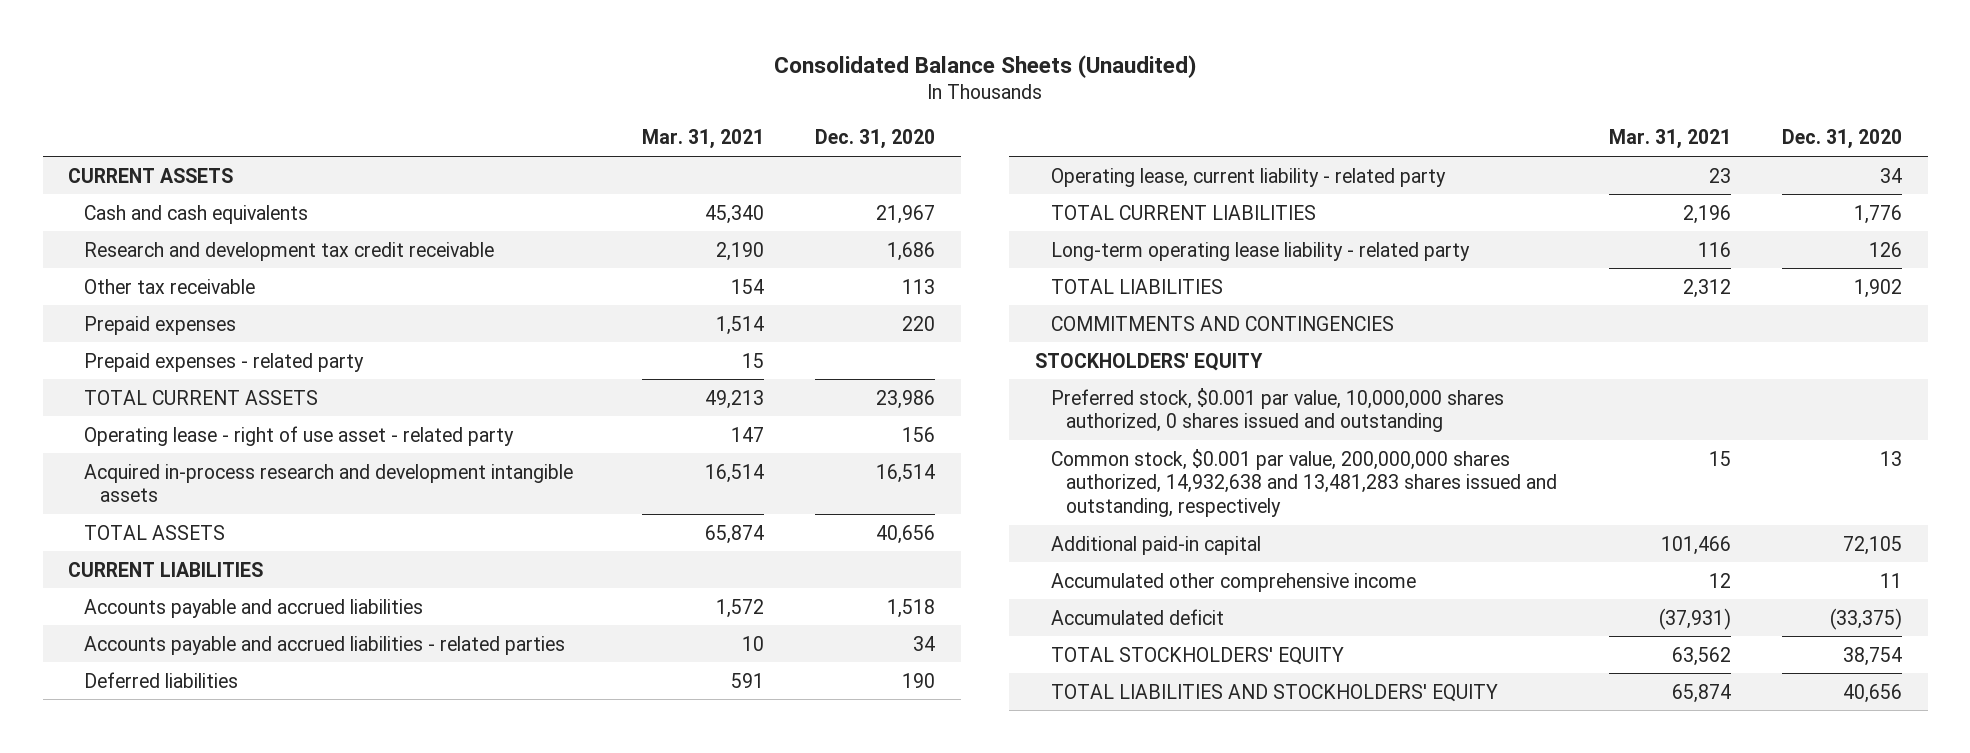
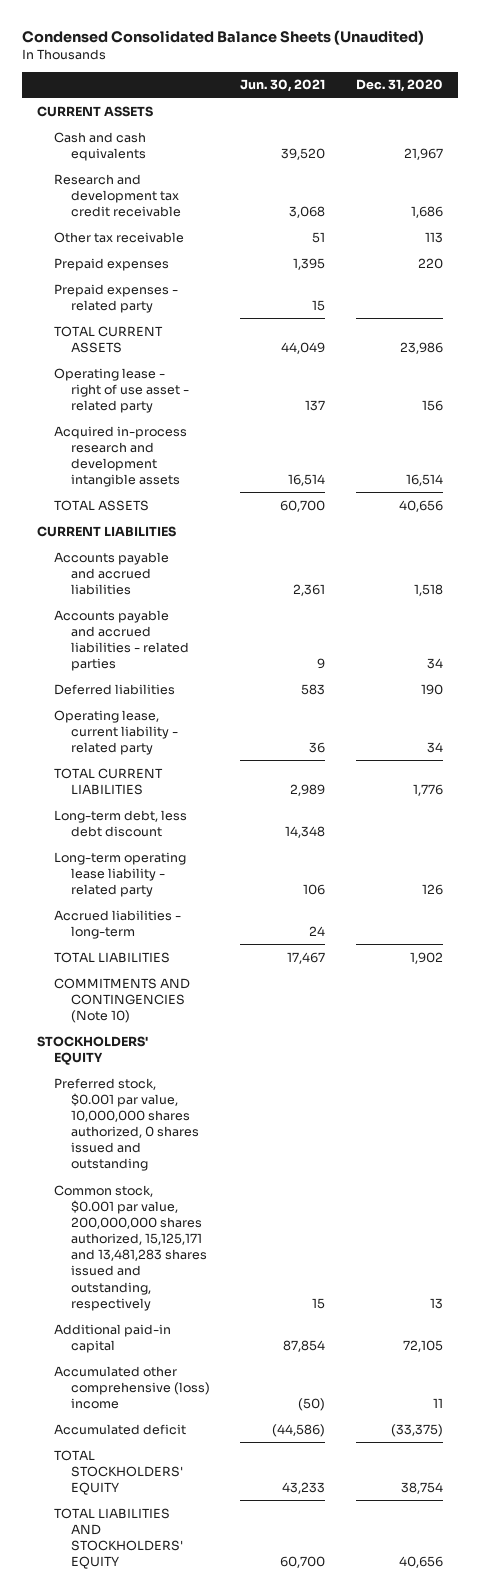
- Consolidated Balance Sheets (Unaudited)
+ Condensed Consolidated Balance Sheets (Unaudited)
- | Mar. 31, 2021 | Dec. 31, 2020
+ | Jun. 30, 2021 | Dec. 31, 2020
+ Long-term debt, less debt discount | 14,348 |
+ Accrued liabilities - long-term | 24 |
- COMMITMENTS AND CONTINGENCIES
+ COMMITMENTS AND CONTINGENCIES (Note 10)
- Common stock, $0.001 par value, 200,000,000 shares authorized, 14,932,638 and 13,481,283 shares issued and outstanding, respectively | 15 | 13
+ Common stock, $0.001 par value, 200,000,000 shares authorized, 15,125,171 and 13,481,283 shares issued and outstanding, respectively | 15 | 13
- Accumulated other comprehensive income | 12 | 11
+ Accumulated other comprehensive (loss) income | (50) | 11

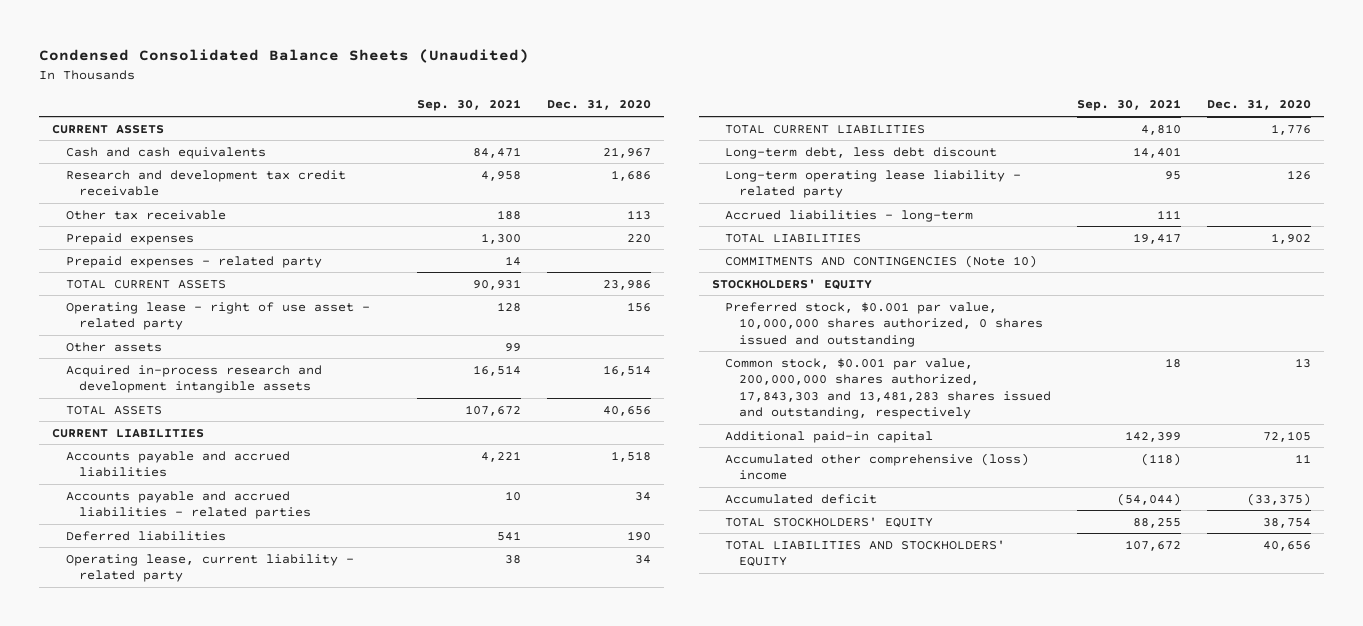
- | Jun. 30, 2021 | Dec. 31, 2020
+ | Sep. 30, 2021 | Dec. 31, 2020
+ Other assets | 99 |
- Common stock, $0.001 par value, 200,000,000 shares authorized, 15,125,171 and 13,481,283 shares issued and outstanding, respectively | 15 | 13
+ Common stock, $0.001 par value, 200,000,000 shares authorized, 17,843,303 and 13,481,283 shares issued and outstanding, respectively | 18 | 13

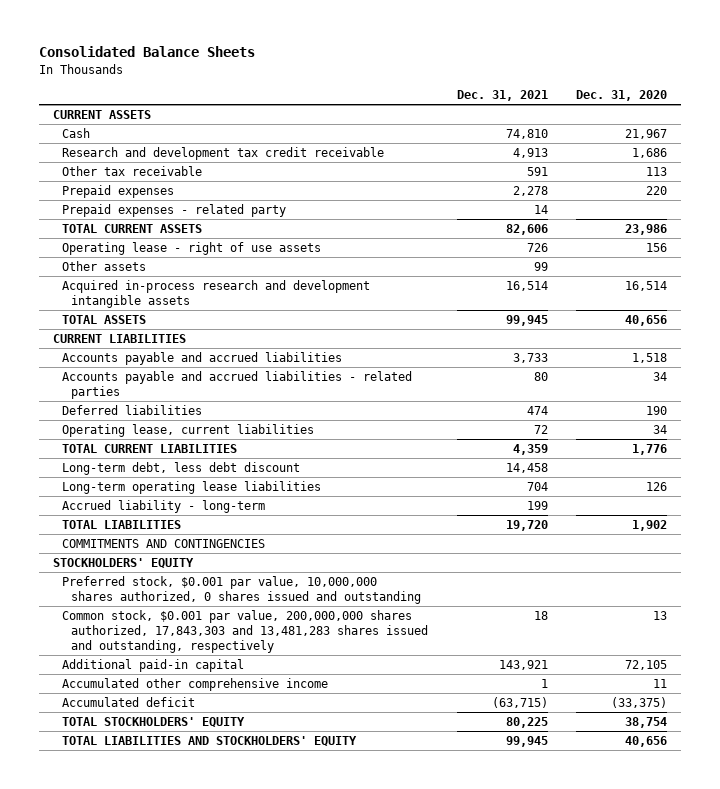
- Condensed Consolidated Balance Sheets (Unaudited)
+ Consolidated Balance Sheets
- | Sep. 30, 2021 | Dec. 31, 2020
+ | Dec. 31, 2021 | Dec. 31, 2020
- Cash and cash equivalents | 84,471 | 21,967
+ Cash | 74,810 | 21,967
- Operating lease - right of use asset - related party | 128 | 156
+ Operating lease - right of use assets | 726 | 156
- Operating lease, current liability - related party | 38 | 34
+ Operating lease, current liabilities | 72 | 34
- Long-term operating lease liability - related party | 95 | 126
- Accrued liabilities - long-term | 111 |
+ Long-term operating lease liabilities | 704 | 126
+ Accrued liability - long-term | 199 |
- COMMITMENTS AND CONTINGENCIES (Note 10)
+ COMMITMENTS AND CONTINGENCIES
- Accumulated other comprehensive (loss) income | (118) | 11
+ Accumulated other comprehensive income | 1 | 11

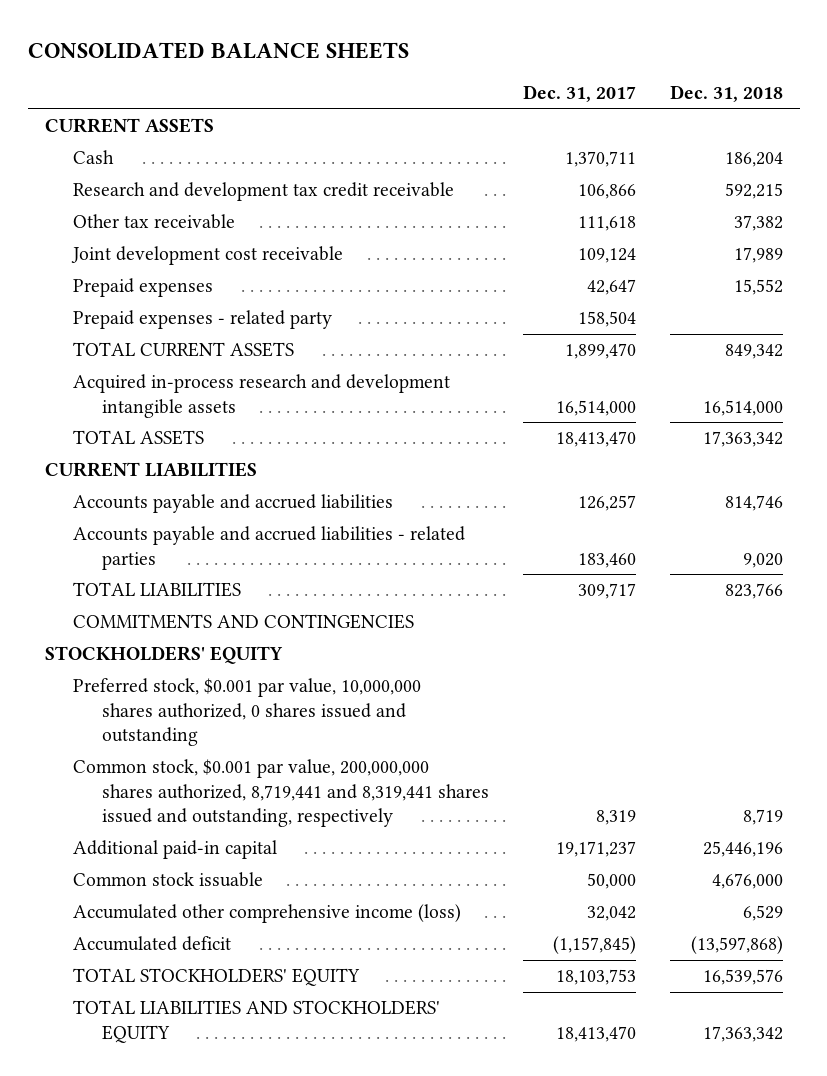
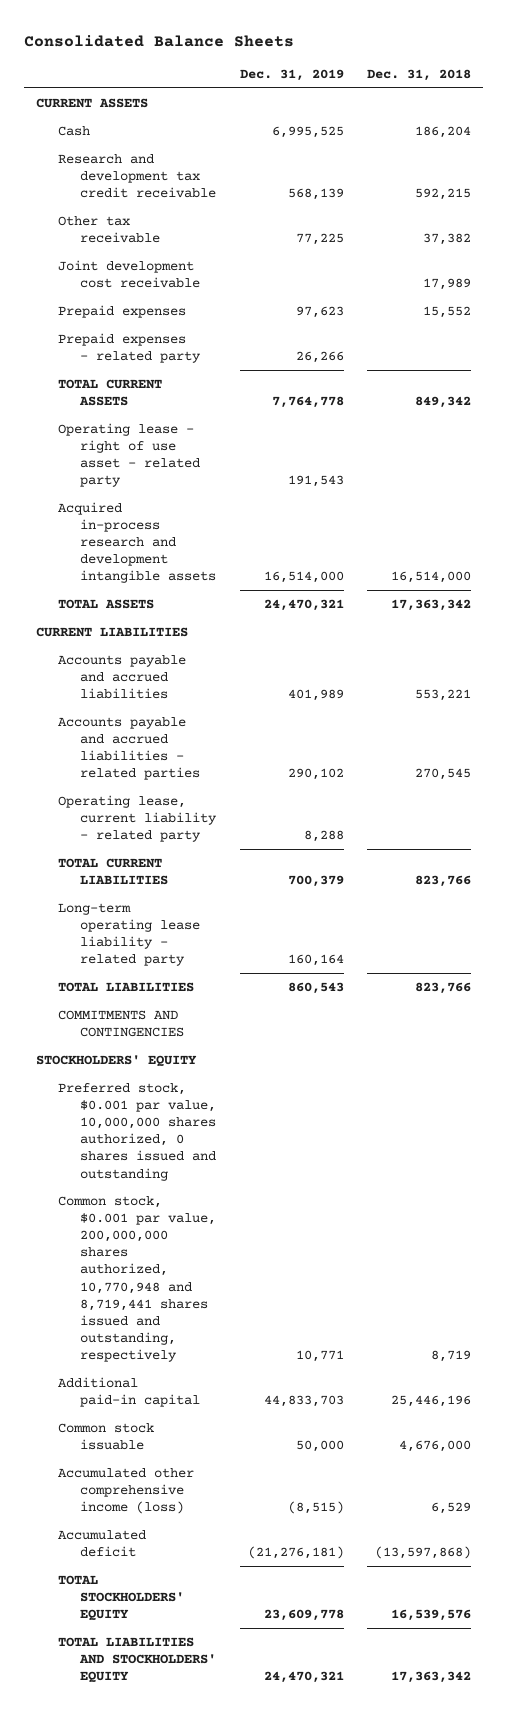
- CONSOLIDATED BALANCE SHEETS
+ Consolidated Balance Sheets
- | Dec. 31, 2017 | Dec. 31, 2018
+ | Dec. 31, 2019 | Dec. 31, 2018
+ Operating lease - right of use asset - related party | 191,543 |
- Accounts payable and accrued liabilities | 126,257 | 814,746
- Accounts payable and accrued liabilities - related parties | 183,460 | 9,020
+ Accounts payable and accrued liabilities | 401,989 | 553,221
+ Accounts payable and accrued liabilities - related parties | 290,102 | 270,545
+ Operating lease, current liability - related party | 8,288 |
+ TOTAL CURRENT LIABILITIES | 700,379 | 823,766
+ Long-term operating lease liability - related party | 160,164 |
- Common stock, $0.001 par value, 200,000,000 shares authorized, 8,719,441 and 8,319,441 shares issued and outstanding, respectively | 8,319 | 8,719
+ Common stock, $0.001 par value, 200,000,000 shares authorized, 10,770,948 and 8,719,441 shares issued and outstanding, respectively | 10,771 | 8,719

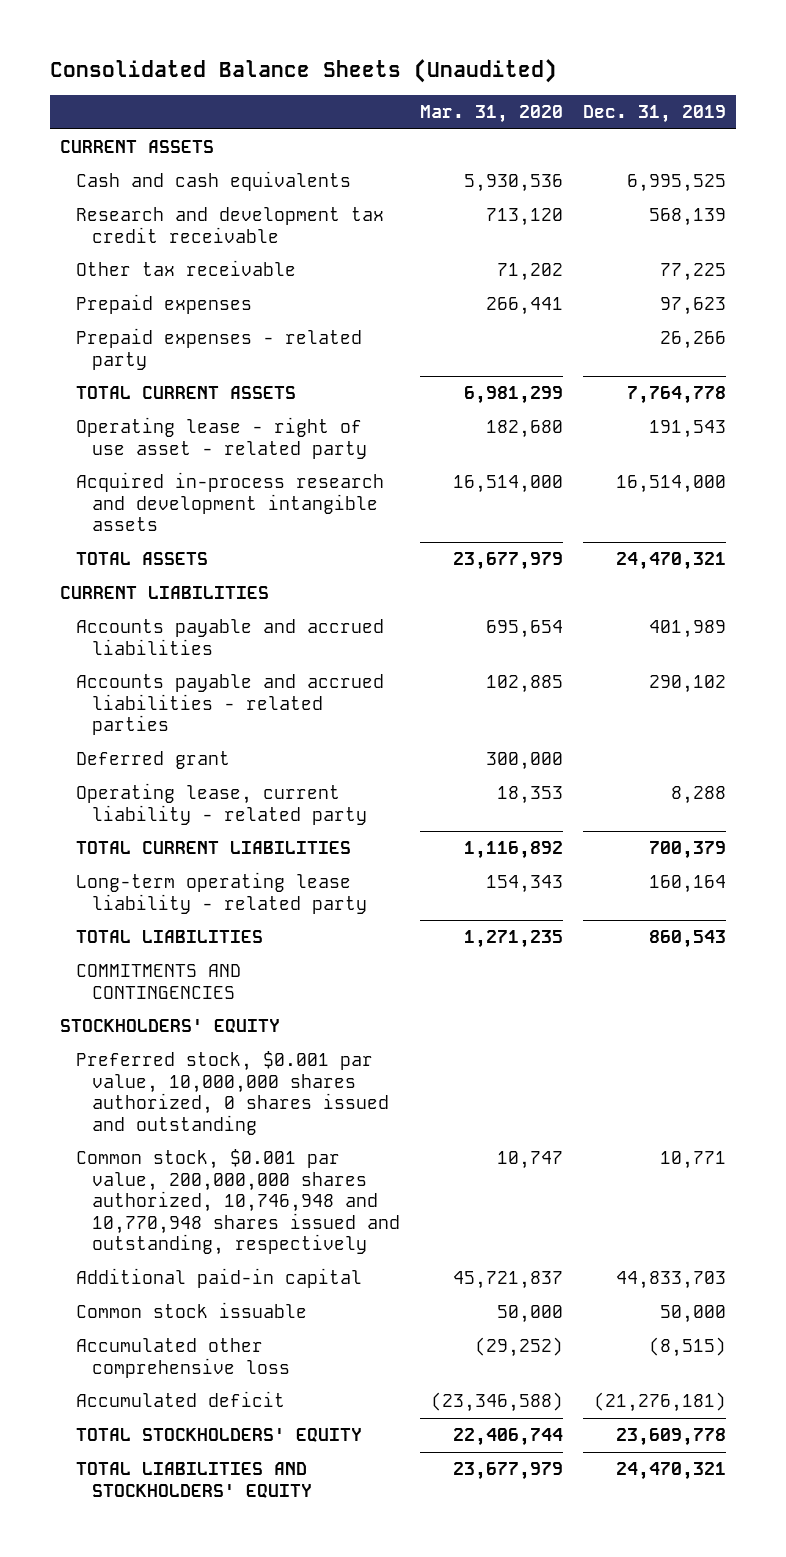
- Consolidated Balance Sheets
+ Consolidated Balance Sheets (Unaudited)
- | Dec. 31, 2019 | Dec. 31, 2018
+ | Mar. 31, 2020 | Dec. 31, 2019
- Cash | 6,995,525 | 186,204
+ Cash and cash equivalents | 5,930,536 | 6,995,525
- Joint development cost receivable | | 17,989
+ Deferred grant | 300,000 |
- Common stock, $0.001 par value, 200,000,000 shares authorized, 10,770,948 and 8,719,441 shares issued and outstanding, respectively | 10,771 | 8,719
+ Common stock, $0.001 par value, 200,000,000 shares authorized, 10,746,948 and 10,770,948 shares issued and outstanding, respectively | 10,747 | 10,771
- Accumulated other comprehensive income (loss) | (8,515) | 6,529
+ Accumulated other comprehensive loss | (29,252) | (8,515)

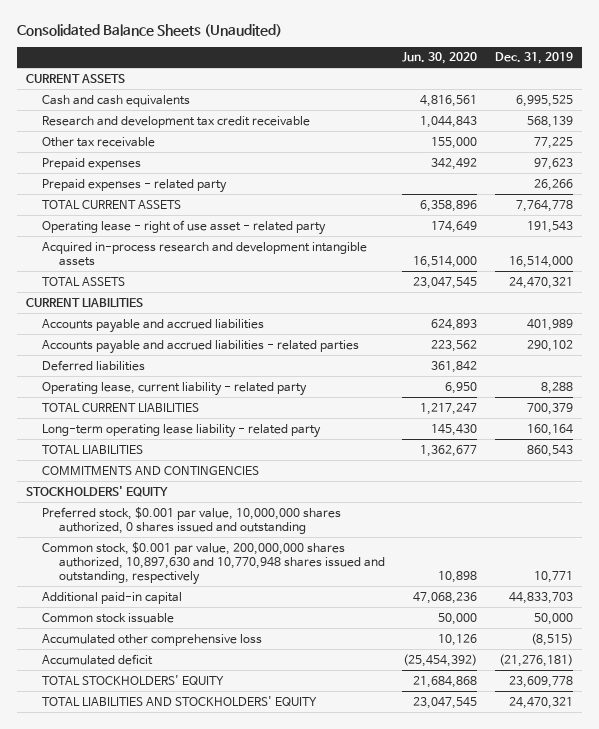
- | Mar. 31, 2020 | Dec. 31, 2019
+ | Jun. 30, 2020 | Dec. 31, 2019
- Deferred grant | 300,000 |
+ Deferred liabilities | 361,842 |
- Common stock, $0.001 par value, 200,000,000 shares authorized, 10,746,948 and 10,770,948 shares issued and outstanding, respectively | 10,747 | 10,771
+ Common stock, $0.001 par value, 200,000,000 shares authorized, 10,897,630 and 10,770,948 shares issued and outstanding, respectively | 10,898 | 10,771

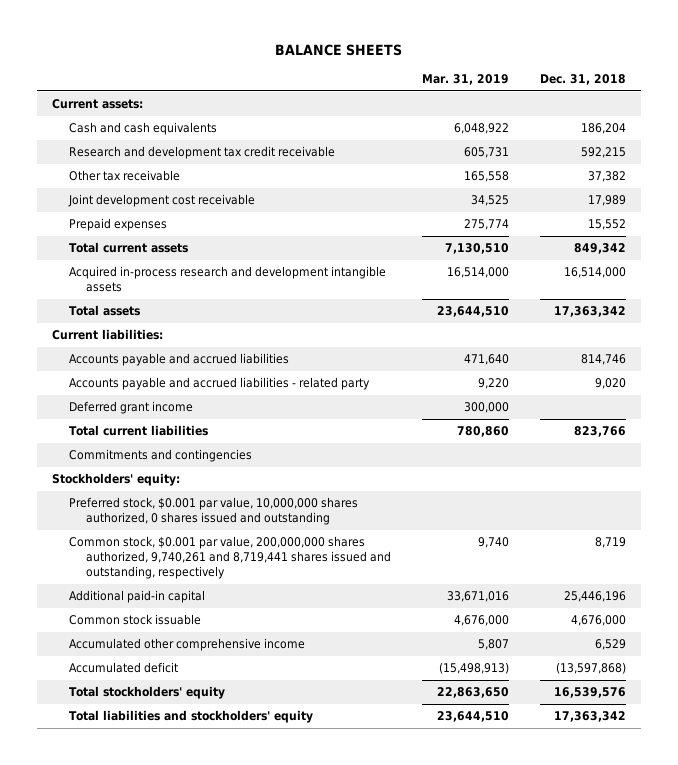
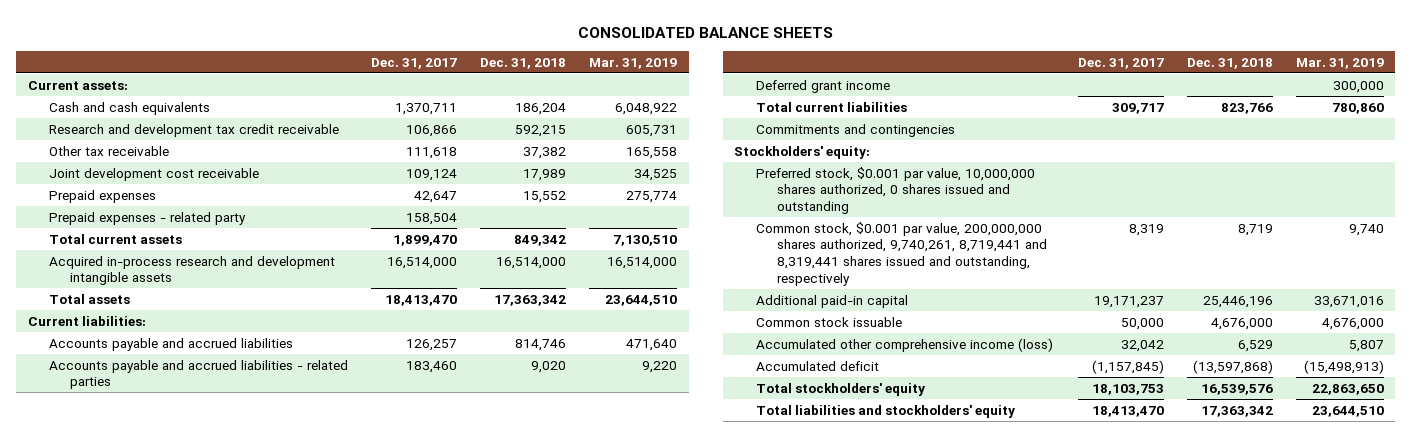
- BALANCE SHEETS
+ CONSOLIDATED BALANCE SHEETS
- | Mar. 31, 2019 | Dec. 31, 2018
+ | Dec. 31, 2017 | Dec. 31, 2018 | Mar. 31, 2019
+ Prepaid expenses - related party | 158,504 | |
- Accounts payable and accrued liabilities - related party | 9,220 | 9,020
+ Accounts payable and accrued liabilities - related parties | 183,460 | 9,020 | 9,220
- Common stock, $0.001 par value, 200,000,000 shares authorized, 9,740,261 and 8,719,441 shares issued and outstanding, respectively | 9,740 | 8,719
+ Common stock, $0.001 par value, 200,000,000 shares authorized, 9,740,261, 8,719,441 and 8,319,441 shares issued and outstanding, respectively | 8,319 | 8,719 | 9,740
- Accumulated other comprehensive income | 5,807 | 6,529
+ Accumulated other comprehensive income (loss) | 32,042 | 6,529 | 5,807

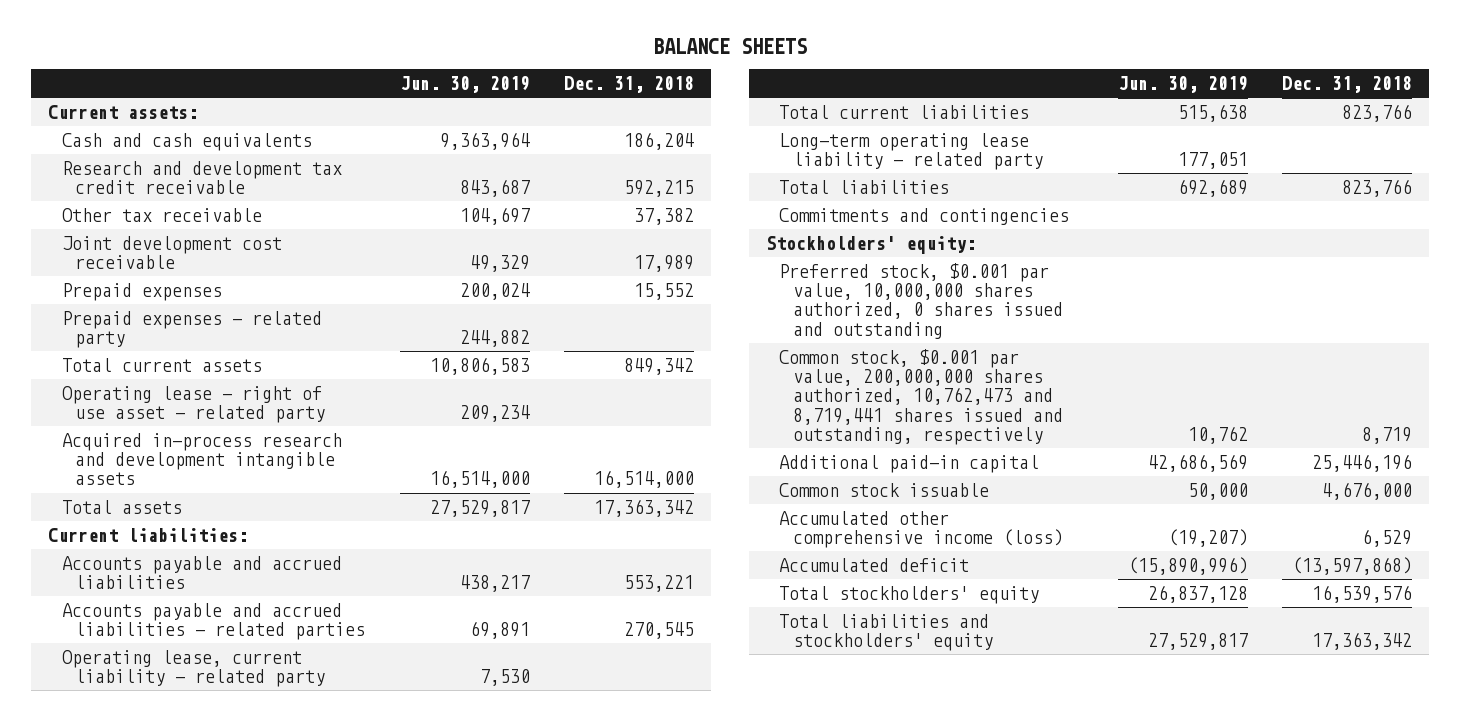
- CONSOLIDATED BALANCE SHEETS
+ BALANCE SHEETS
- | Dec. 31, 2017 | Dec. 31, 2018 | Mar. 31, 2019
+ | Jun. 30, 2019 | Dec. 31, 2018
+ Operating lease - right of use asset - related party | 209,234 |
- Accounts payable and accrued liabilities | 126,257 | 814,746 | 471,640
- Accounts payable and accrued liabilities - related parties | 183,460 | 9,020 | 9,220
- Deferred grant income | | | 300,000
+ Accounts payable and accrued liabilities | 438,217 | 553,221
+ Accounts payable and accrued liabilities - related parties | 69,891 | 270,545
+ Operating lease, current liability - related party | 7,530 |
+ Long-term operating lease liability - related party | 177,051 |
+ Total liabilities | 692,689 | 823,766
- Common stock, $0.001 par value, 200,000,000 shares authorized, 9,740,261, 8,719,441 and 8,319,441 shares issued and outstanding, respectively | 8,319 | 8,719 | 9,740
+ Common stock, $0.001 par value, 200,000,000 shares authorized, 10,762,473 and 8,719,441 shares issued and outstanding, respectively | 10,762 | 8,719

